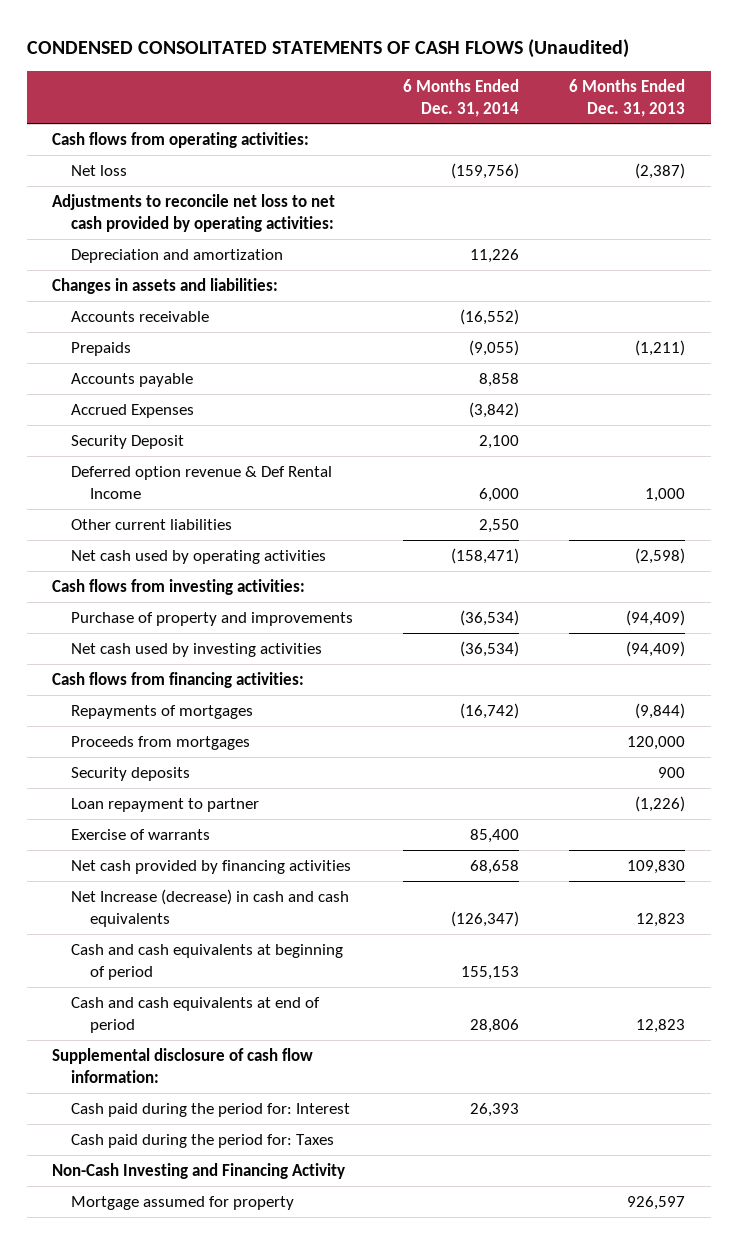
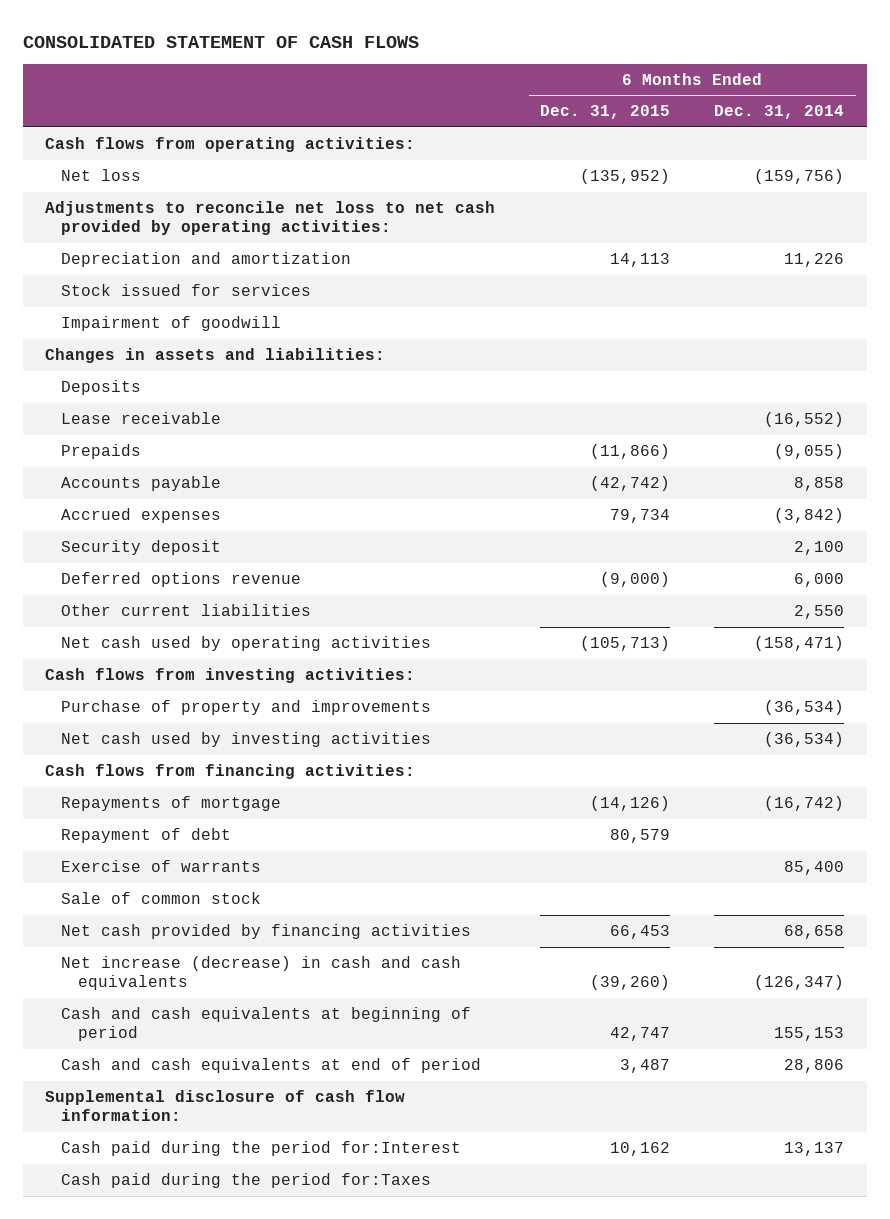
- CONDENSED CONSOLITATED STATEMENTS OF CASH FLOWS (Unaudited)
+ CONSOLIDATED STATEMENT OF CASH FLOWS
- | 6 Months Ended Dec. 31, 2014 | 6 Months Ended Dec. 31, 2013
+ | 6 Months Ended Dec. 31, 2015 | 6 Months Ended Dec. 31, 2014
+ Stock issued for services
+ Impairment of goodwill
- Accounts receivable | (16,552) |
+ Deposits
+ Lease receivable | | (16,552)
- Accrued Expenses | (3,842) |
- Security Deposit | 2,100 |
- Deferred option revenue & Def Rental Income | 6,000 | 1,000
+ Accrued expenses | 79,734 | (3,842)
+ Security deposit | | 2,100
+ Deferred options revenue | (9,000) | 6,000
- Repayments of mortgages | (16,742) | (9,844)
- Proceeds from mortgages | | 120,000
- Security deposits | | 900
- Loan repayment to partner | | (1,226)
+ Repayments of mortgage | (14,126) | (16,742)
+ Repayment of debt | 80,579 |
+ Sale of common stock
- Net Increase (decrease) in cash and cash equivalents | (126,347) | 12,823
+ Net increase (decrease) in cash and cash equivalents | (39,260) | (126,347)
- Cash paid during the period for: Interest | 26,393 |
- Cash paid during the period for: Taxes
- Non-Cash Investing and Financing Activity
- Mortgage assumed for property | | 926,597
+ Cash paid during the period for:Interest | 10,162 | 13,137
+ Cash paid during the period for:Taxes

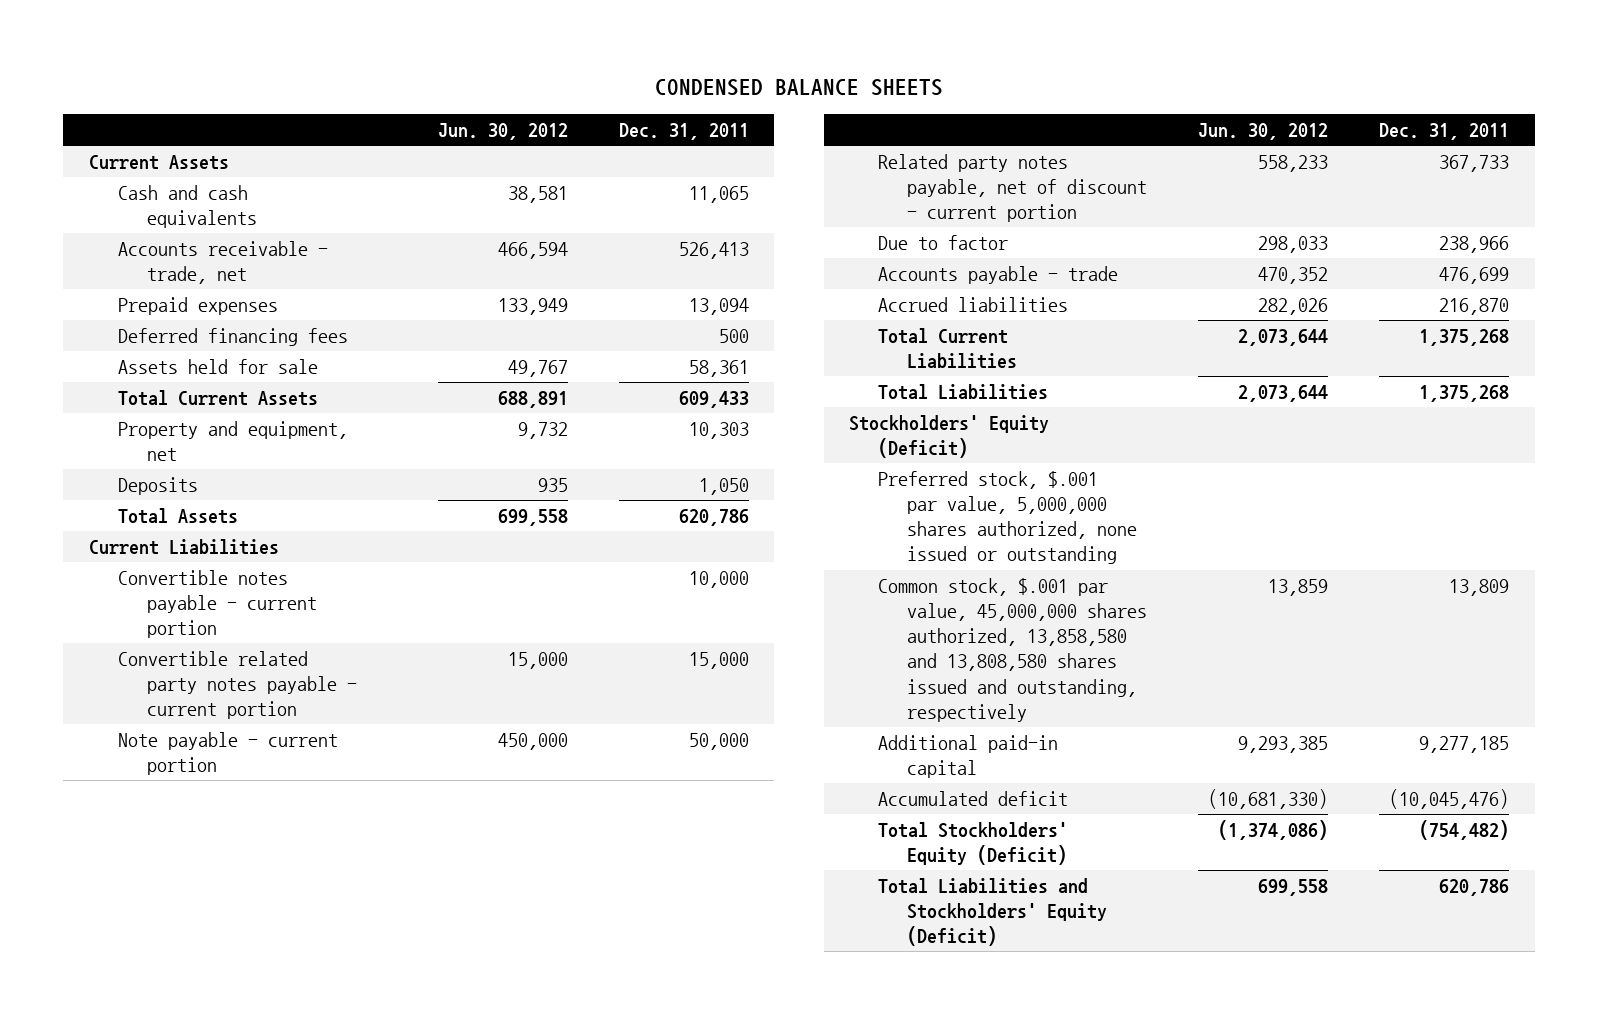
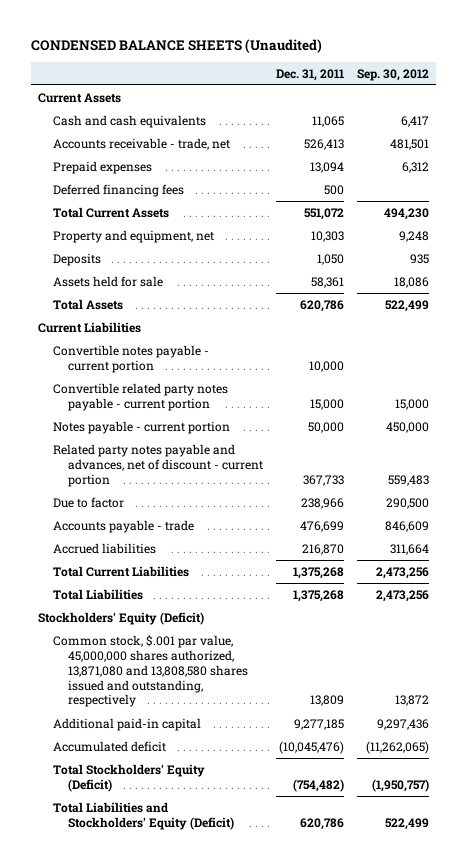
- CONDENSED BALANCE SHEETS
+ CONDENSED BALANCE SHEETS (Unaudited)
- | Jun. 30, 2012 | Dec. 31, 2011
+ | Dec. 31, 2011 | Sep. 30, 2012
- Total Current Assets | 688,891 | 609,433
+ Total Current Assets | 551,072 | 494,230
moved down: Assets held for sale | 58,361 | 18,086
- Note payable - current portion | 450,000 | 50,000
- Related party notes payable, net of discount - current portion | 558,233 | 367,733
+ Notes payable - current portion | 50,000 | 450,000
+ Related party notes payable and advances, net of discount - current portion | 367,733 | 559,483
- Preferred stock, $.001 par value, 5,000,000 shares authorized, none issued or outstanding
- Common stock, $.001 par value, 45,000,000 shares authorized, 13,858,580 and 13,808,580 shares issued and outstanding, respectively | 13,859 | 13,809
+ Common stock, $.001 par value, 45,000,000 shares authorized, 13,871,080 and 13,808,580 shares issued and outstanding, respectively | 13,809 | 13,872

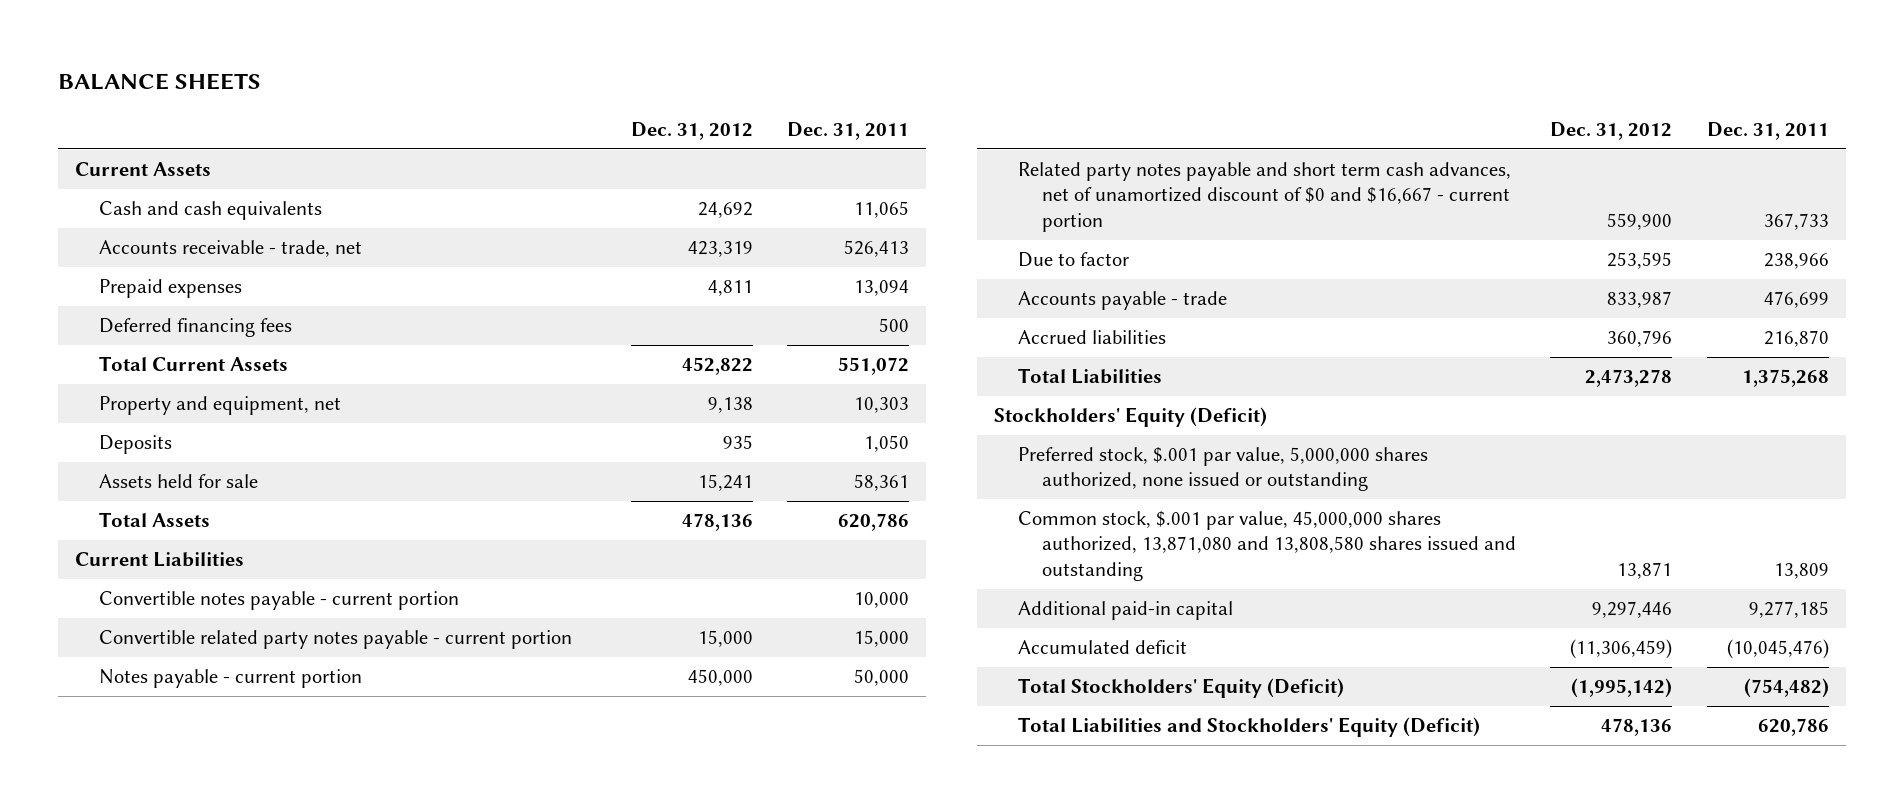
- CONDENSED BALANCE SHEETS (Unaudited)
+ BALANCE SHEETS
- | Dec. 31, 2011 | Sep. 30, 2012
+ | Dec. 31, 2012 | Dec. 31, 2011
- Related party notes payable and advances, net of discount - current portion | 367,733 | 559,483
+ Related party notes payable and short term cash advances, net of unamortized discount of $0 and $16,667 - current portion | 559,900 | 367,733
- Total Current Liabilities | 1,375,268 | 2,473,256
- Common stock, $.001 par value, 45,000,000 shares authorized, 13,871,080 and 13,808,580 shares issued and outstanding, respectively | 13,809 | 13,872
+ Preferred stock, $.001 par value, 5,000,000 shares authorized, none issued or outstanding
+ Common stock, $.001 par value, 45,000,000 shares authorized, 13,871,080 and 13,808,580 shares issued and outstanding | 13,871 | 13,809

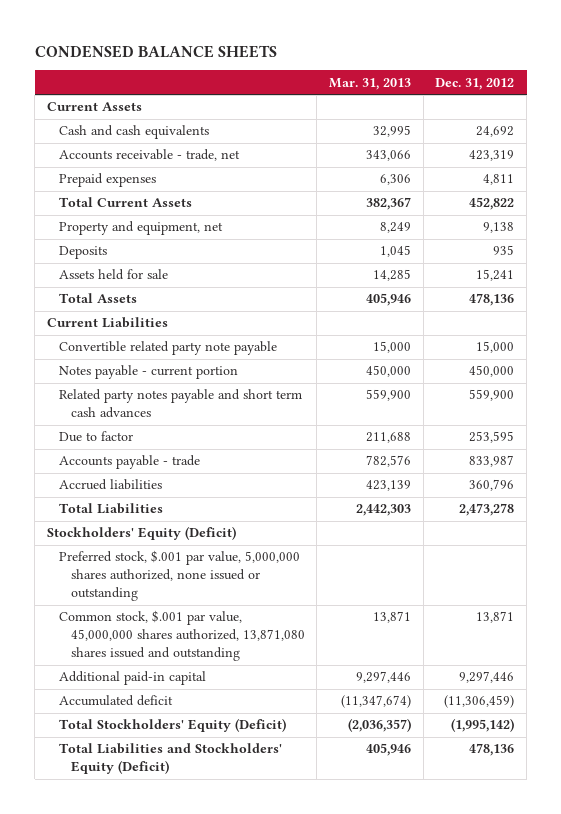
- BALANCE SHEETS
+ CONDENSED BALANCE SHEETS
- | Dec. 31, 2012 | Dec. 31, 2011
+ | Mar. 31, 2013 | Dec. 31, 2012
- Deferred financing fees | | 500
- Convertible notes payable - current portion | | 10,000
- Convertible related party notes payable - current portion | 15,000 | 15,000
+ Convertible related party note payable | 15,000 | 15,000
- Related party notes payable and short term cash advances, net of unamortized discount of $0 and $16,667 - current portion | 559,900 | 367,733
+ Related party notes payable and short term cash advances | 559,900 | 559,900
- Common stock, $.001 par value, 45,000,000 shares authorized, 13,871,080 and 13,808,580 shares issued and outstanding | 13,871 | 13,809
+ Common stock, $.001 par value, 45,000,000 shares authorized, 13,871,080 shares issued and outstanding | 13,871 | 13,871

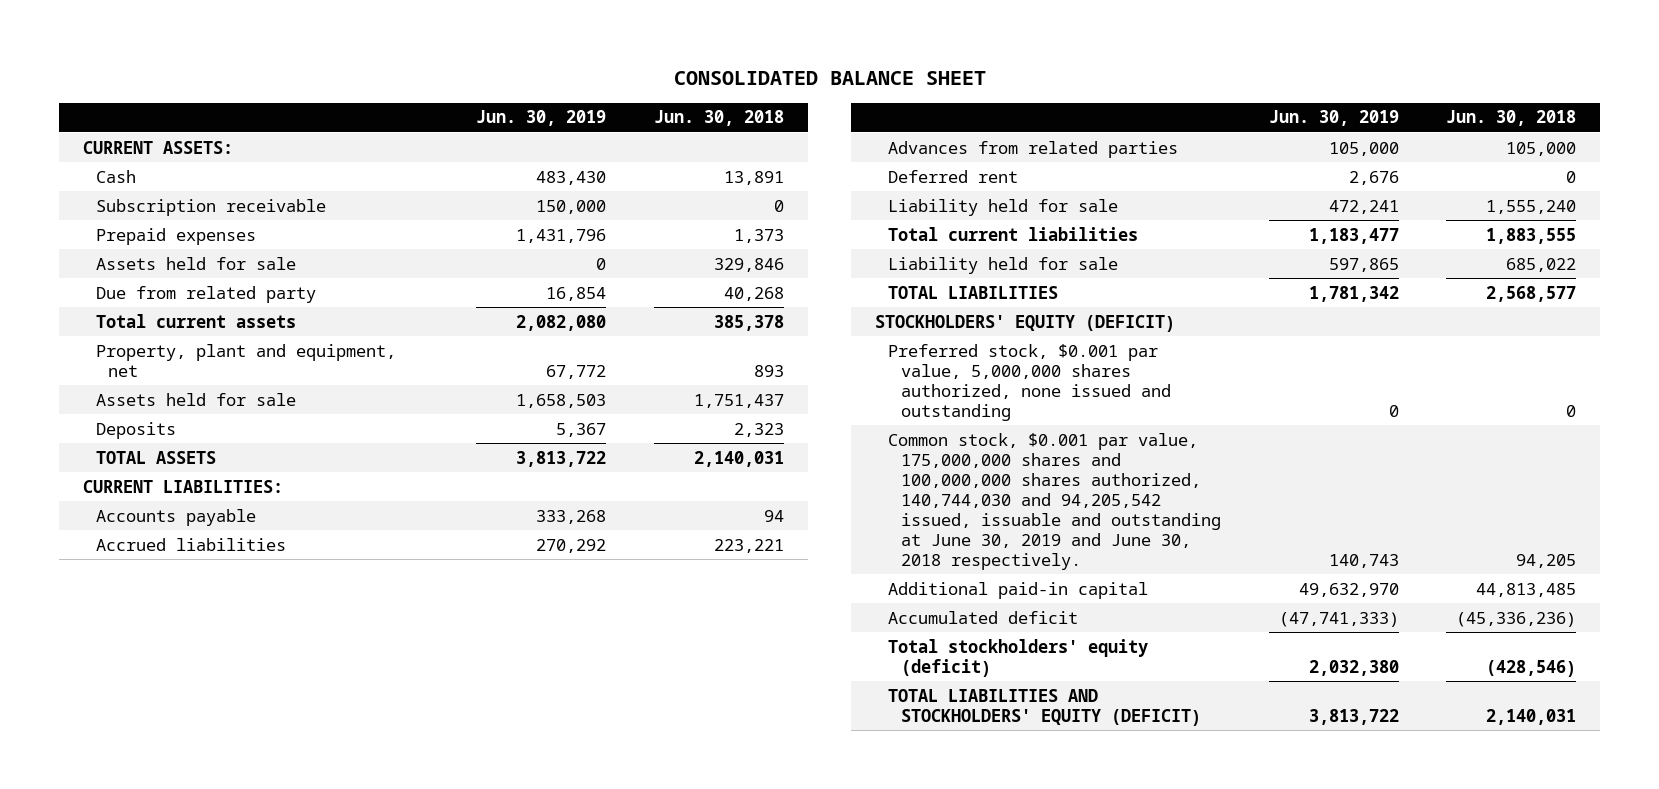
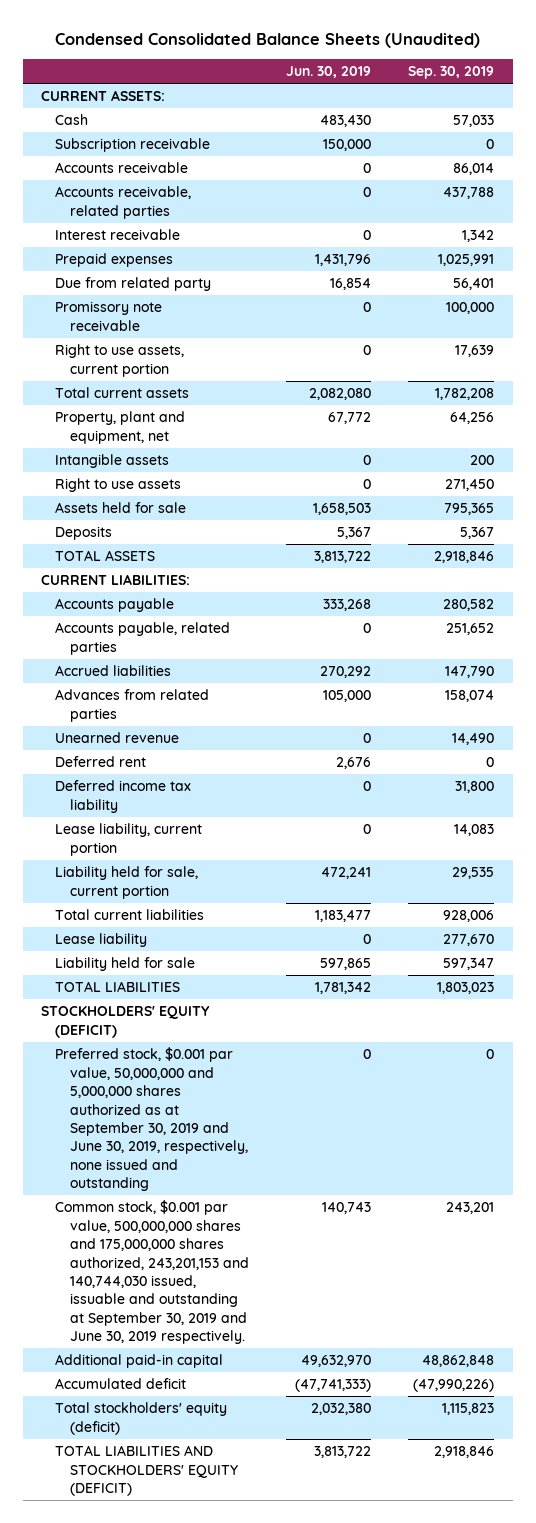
- CONSOLIDATED BALANCE SHEET
+ Condensed Consolidated Balance Sheets (Unaudited)
- | Jun. 30, 2019 | Jun. 30, 2018
+ | Jun. 30, 2019 | Sep. 30, 2019
+ Accounts receivable | 0 | 86,014
+ Accounts receivable, related parties | 0 | 437,788
+ Interest receivable | 0 | 1,342
- Assets held for sale | 0 | 329,846
+ Promissory note receivable | 0 | 100,000
+ Right to use assets, current portion | 0 | 17,639
+ Intangible assets | 0 | 200
+ Right to use assets | 0 | 271,450
+ Accounts payable, related parties | 0 | 251,652
+ Unearned revenue | 0 | 14,490
- Liability held for sale | 472,241 | 1,555,240
+ Deferred income tax liability | 0 | 31,800
+ Lease liability, current portion | 0 | 14,083
+ Liability held for sale, current portion | 472,241 | 29,535
+ Lease liability | 0 | 277,670
- Preferred stock, $0.001 par value, 5,000,000 shares authorized, none issued and outstanding | 0 | 0
- Common stock, $0.001 par value, 175,000,000 shares and 100,000,000 shares authorized, 140,744,030 and 94,205,542 issued, issuable and outstanding at June 30, 2019 and June 30, 2018 respectively. | 140,743 | 94,205
+ Preferred stock, $0.001 par value, 50,000,000 and 5,000,000 shares authorized as at September 30, 2019 and June 30, 2019, respectively, none issued and outstanding | 0 | 0
+ Common stock, $0.001 par value, 500,000,000 shares and 175,000,000 shares authorized, 243,201,153 and 140,744,030 issued, issuable and outstanding at September 30, 2019 and June 30, 2019 respectively. | 140,743 | 243,201

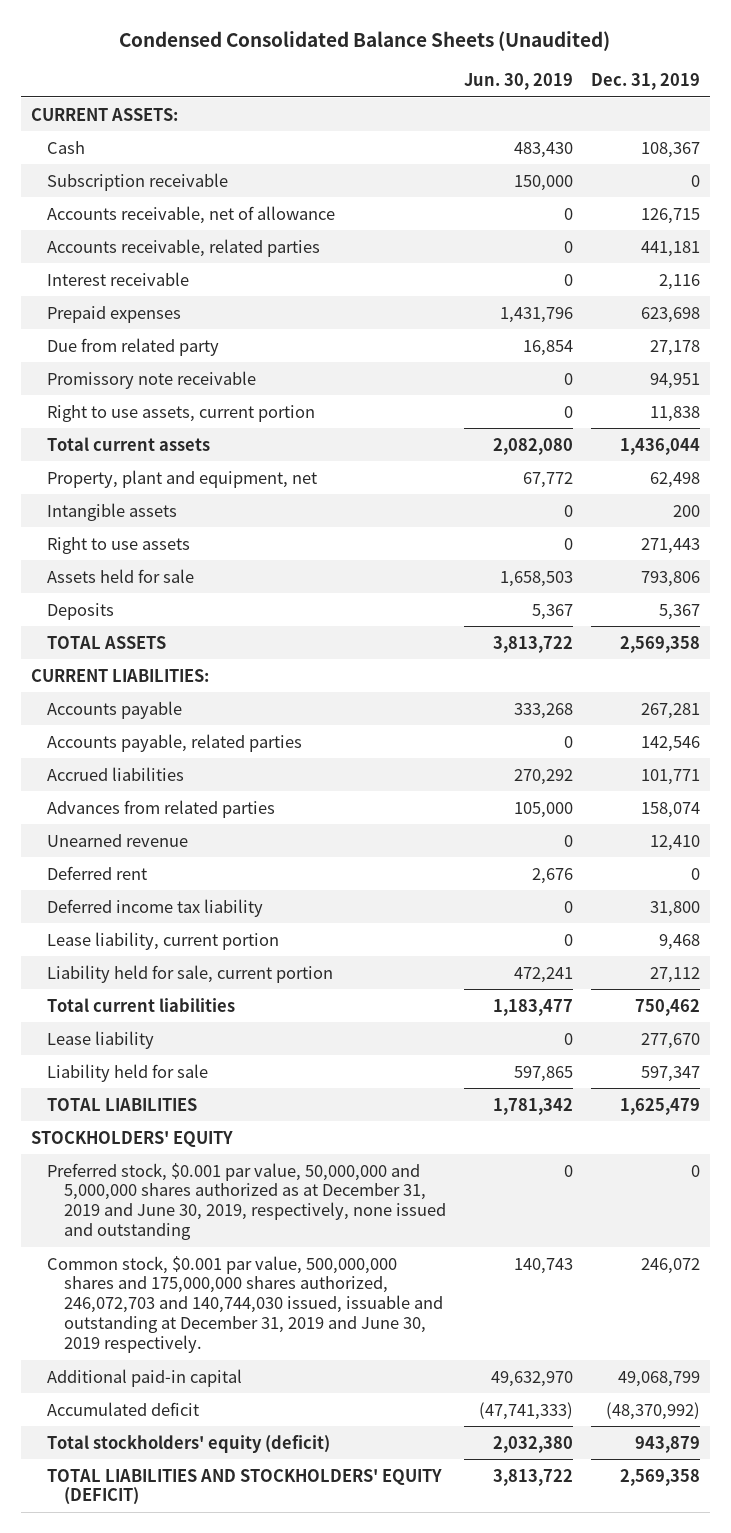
- | Jun. 30, 2019 | Sep. 30, 2019
+ | Jun. 30, 2019 | Dec. 31, 2019
- Accounts receivable | 0 | 86,014
+ Accounts receivable, net of allowance | 0 | 126,715
- STOCKHOLDERS' EQUITY (DEFICIT)
- Preferred stock, $0.001 par value, 50,000,000 and 5,000,000 shares authorized as at September 30, 2019 and June 30, 2019, respectively, none issued and outstanding | 0 | 0
- Common stock, $0.001 par value, 500,000,000 shares and 175,000,000 shares authorized, 243,201,153 and 140,744,030 issued, issuable and outstanding at September 30, 2019 and June 30, 2019 respectively. | 140,743 | 243,201
+ STOCKHOLDERS' EQUITY
+ Preferred stock, $0.001 par value, 50,000,000 and 5,000,000 shares authorized as at December 31, 2019 and June 30, 2019, respectively, none issued and outstanding | 0 | 0
+ Common stock, $0.001 par value, 500,000,000 shares and 175,000,000 shares authorized, 246,072,703 and 140,744,030 issued, issuable and outstanding at December 31, 2019 and June 30, 2019 respectively. | 140,743 | 246,072

